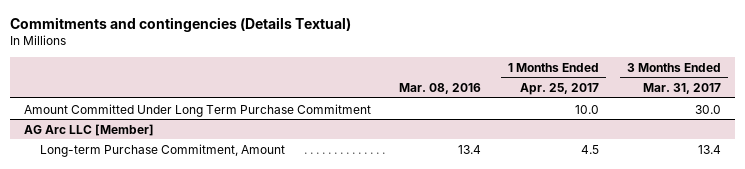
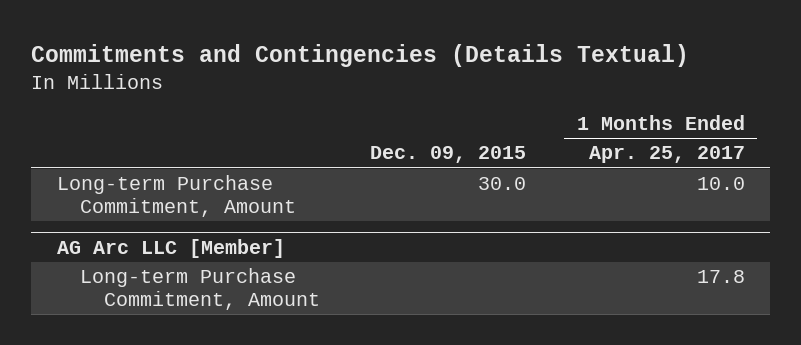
- Commitments and contingencies (Details Textual)
+ Commitments and Contingencies (Details Textual)
- | Mar. 08, 2016 | 1 Months Ended Apr. 25, 2017 | 3 Months Ended Mar. 31, 2017
+ | Dec. 09, 2015 | 1 Months Ended Apr. 25, 2017
- Amount Committed Under Long Term Purchase Commitment | | 10.0 | 30.0
+ Long-term Purchase Commitment, Amount | 30.0 | 10.0
@ AG Arc LLC [Member]
- Long-term Purchase Commitment, Amount | 13.4 | 4.5 | 13.4
+ Long-term Purchase Commitment, Amount | | 17.8

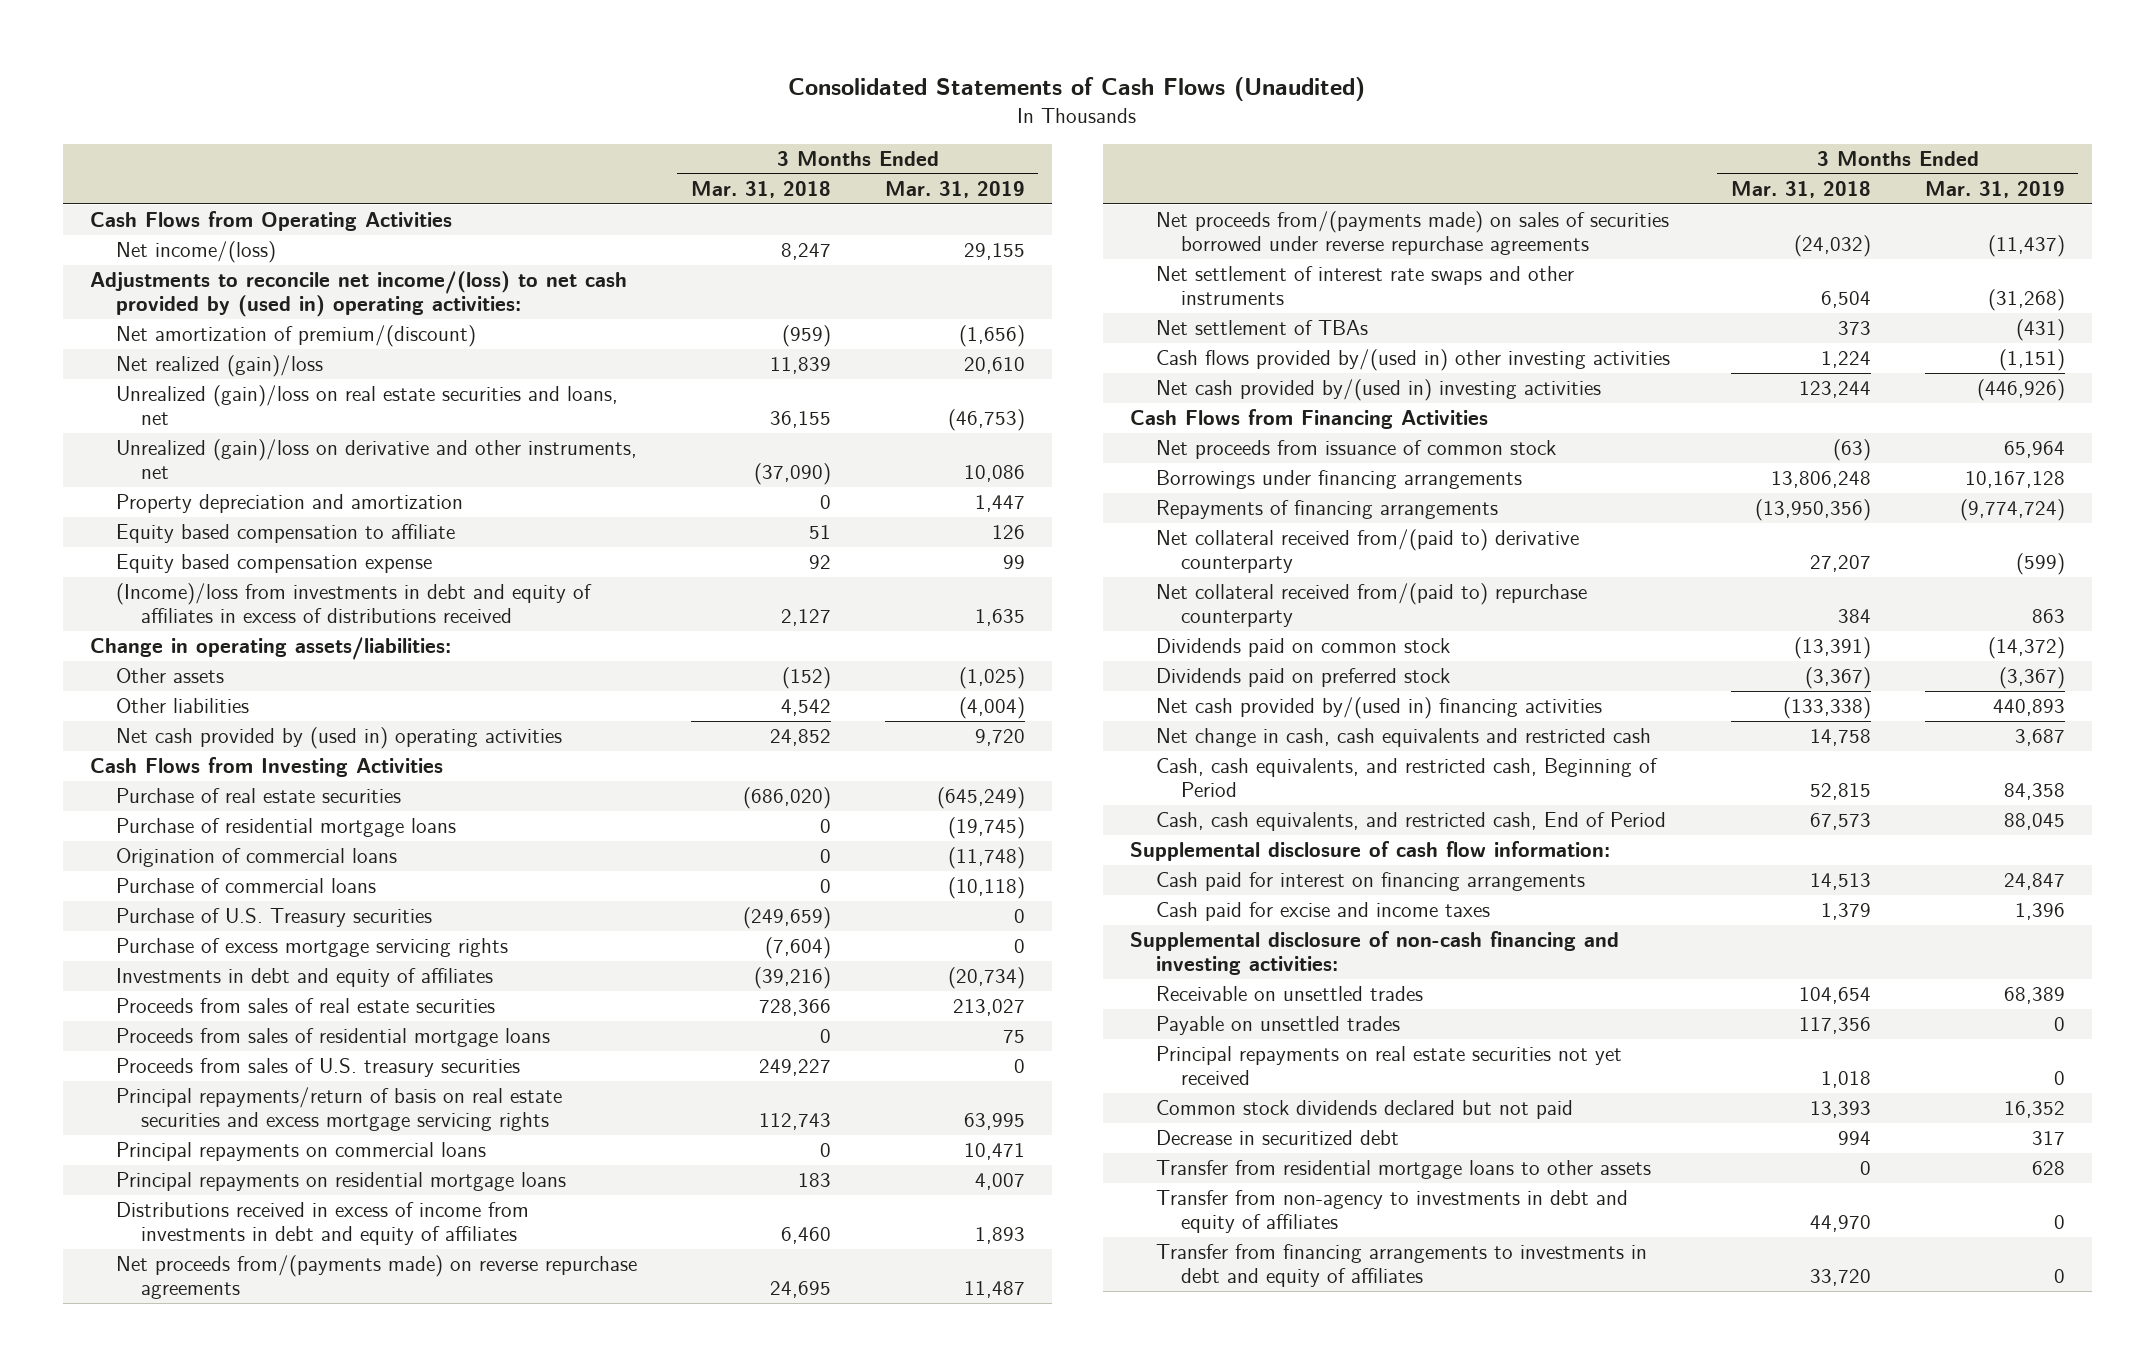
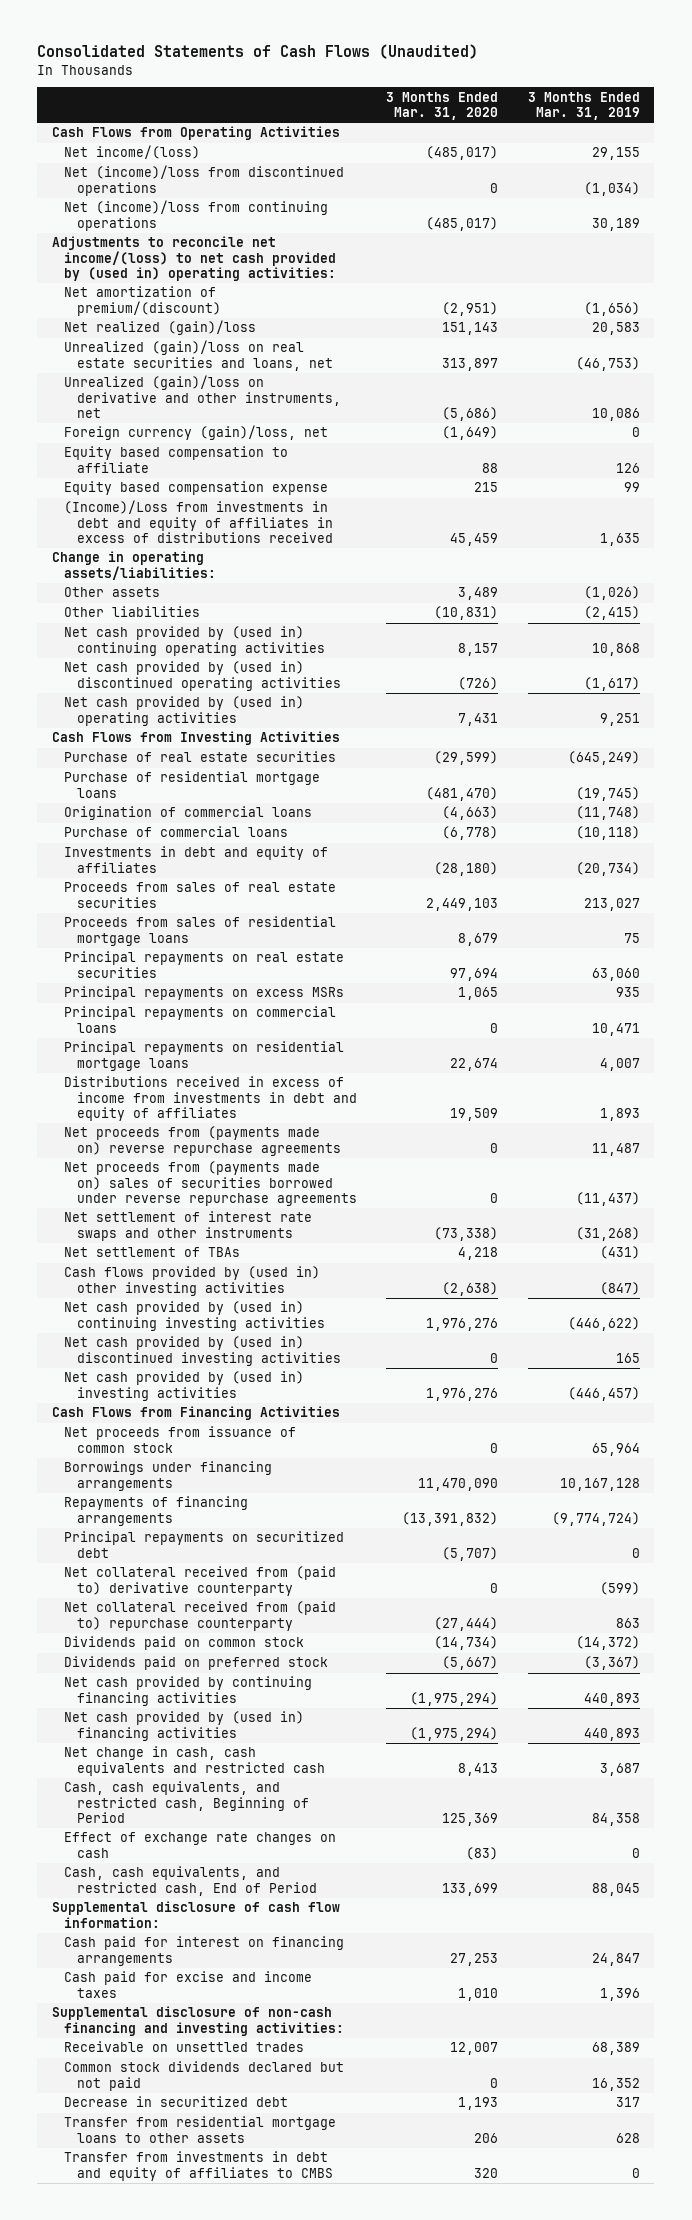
- | 3 Months Ended Mar. 31, 2018 | 3 Months Ended Mar. 31, 2019
+ | 3 Months Ended Mar. 31, 2020 | 3 Months Ended Mar. 31, 2019
+ Net (income)/loss from discontinued operations | 0 | (1,034)
+ Net (income)/loss from continuing operations | (485,017) | 30,189
- Net realized (gain)/loss | 11,839 | 20,610
+ Net realized (gain)/loss | 151,143 | 20,583
- Property depreciation and amortization | 0 | 1,447
+ Foreign currency (gain)/loss, net | (1,649) | 0
- (Income)/loss from investments in debt and equity of affiliates in excess of distributions received | 2,127 | 1,635
+ (Income)/Loss from investments in debt and equity of affiliates in excess of distributions received | 45,459 | 1,635
- Other assets | (152) | (1,025)
- Other liabilities | 4,542 | (4,004)
- Net cash provided by (used in) operating activities | 24,852 | 9,720
+ Other assets | 3,489 | (1,026)
+ Other liabilities | (10,831) | (2,415)
+ Net cash provided by (used in) continuing operating activities | 8,157 | 10,868
+ Net cash provided by (used in) discontinued operating activities | (726) | (1,617)
+ Net cash provided by (used in) operating activities | 7,431 | 9,251
- Purchase of U.S. Treasury securities | (249,659) | 0
- Purchase of excess mortgage servicing rights | (7,604) | 0
- Proceeds from sales of U.S. treasury securities | 249,227 | 0
- Principal repayments/return of basis on real estate securities and excess mortgage servicing rights | 112,743 | 63,995
+ Principal repayments on real estate securities | 97,694 | 63,060
+ Principal repayments on excess MSRs | 1,065 | 935
- Net proceeds from/(payments made) on reverse repurchase agreements | 24,695 | 11,487
- Net proceeds from/(payments made) on sales of securities borrowed under reverse repurchase agreements | (24,032) | (11,437)
+ Net proceeds from (payments made on) reverse repurchase agreements | 0 | 11,487
+ Net proceeds from (payments made on) sales of securities borrowed under reverse repurchase agreements | 0 | (11,437)
- Cash flows provided by/(used in) other investing activities | 1,224 | (1,151)
- Net cash provided by/(used in) investing activities | 123,244 | (446,926)
+ Cash flows provided by (used in) other investing activities | (2,638) | (847)
+ Net cash provided by (used in) continuing investing activities | 1,976,276 | (446,622)
+ Net cash provided by (used in) discontinued investing activities | 0 | 165
+ Net cash provided by (used in) investing activities | 1,976,276 | (446,457)
- Net collateral received from/(paid to) derivative counterparty | 27,207 | (599)
- Net collateral received from/(paid to) repurchase counterparty | 384 | 863
+ Principal repayments on securitized debt | (5,707) | 0
+ Net collateral received from (paid to) derivative counterparty | 0 | (599)
+ Net collateral received from (paid to) repurchase counterparty | (27,444) | 863
- Net cash provided by/(used in) financing activities | (133,338) | 440,893
+ Net cash provided by continuing financing activities | (1,975,294) | 440,893
+ Net cash provided by (used in) financing activities | (1,975,294) | 440,893
+ Effect of exchange rate changes on cash | (83) | 0
- Payable on unsettled trades | 117,356 | 0
- Principal repayments on real estate securities not yet received | 1,018 | 0
- Transfer from non-agency to investments in debt and equity of affiliates | 44,970 | 0
- Transfer from financing arrangements to investments in debt and equity of affiliates | 33,720 | 0
+ Transfer from investments in debt and equity of affiliates to CMBS | 320 | 0

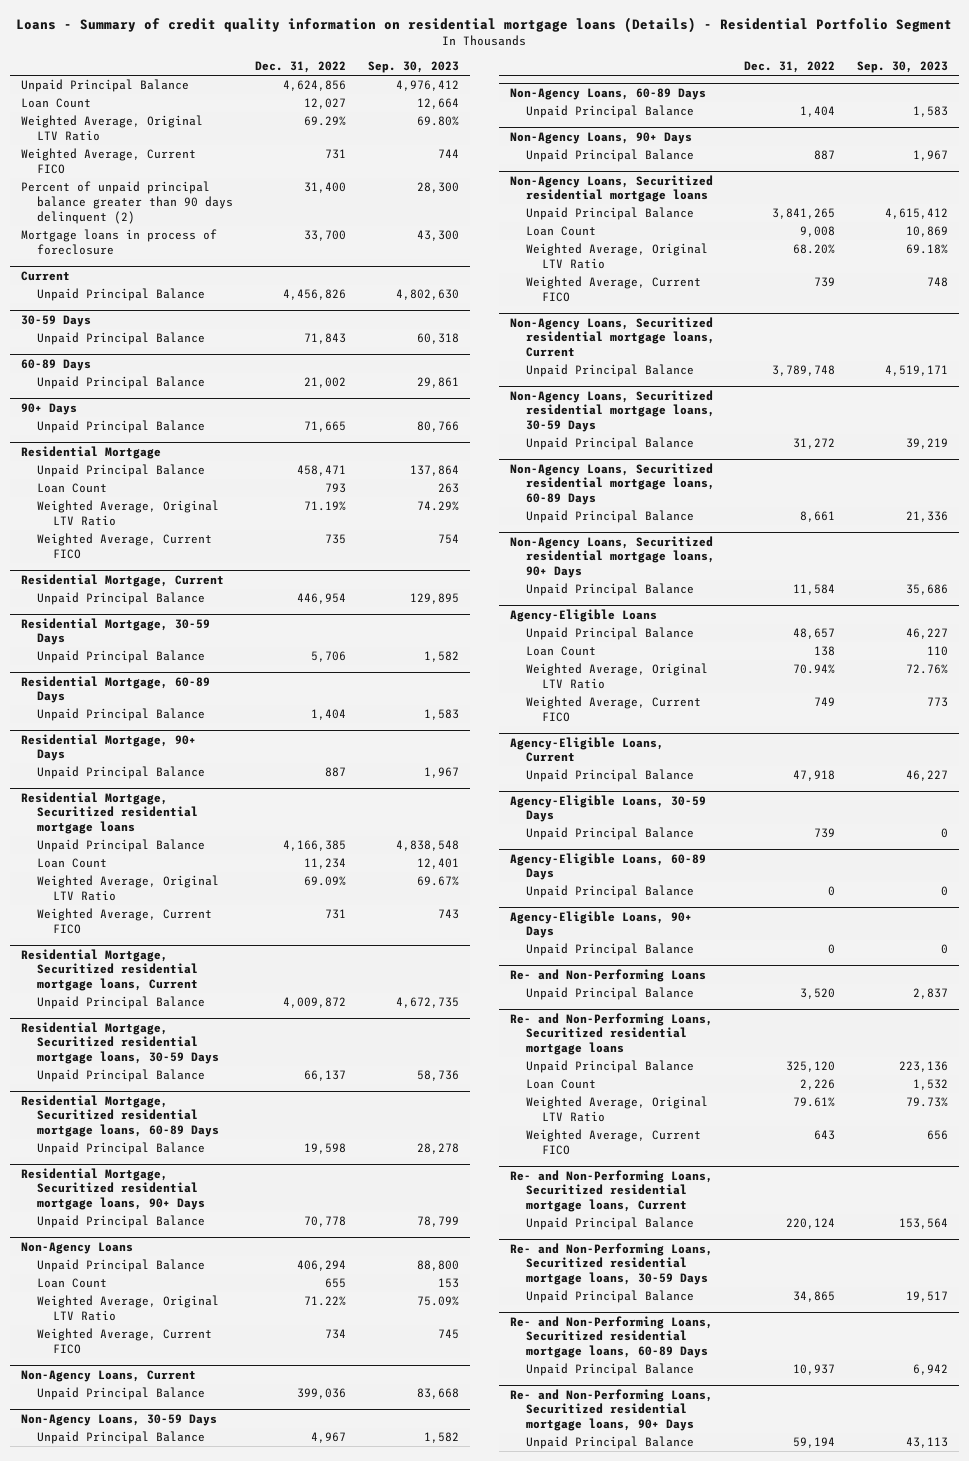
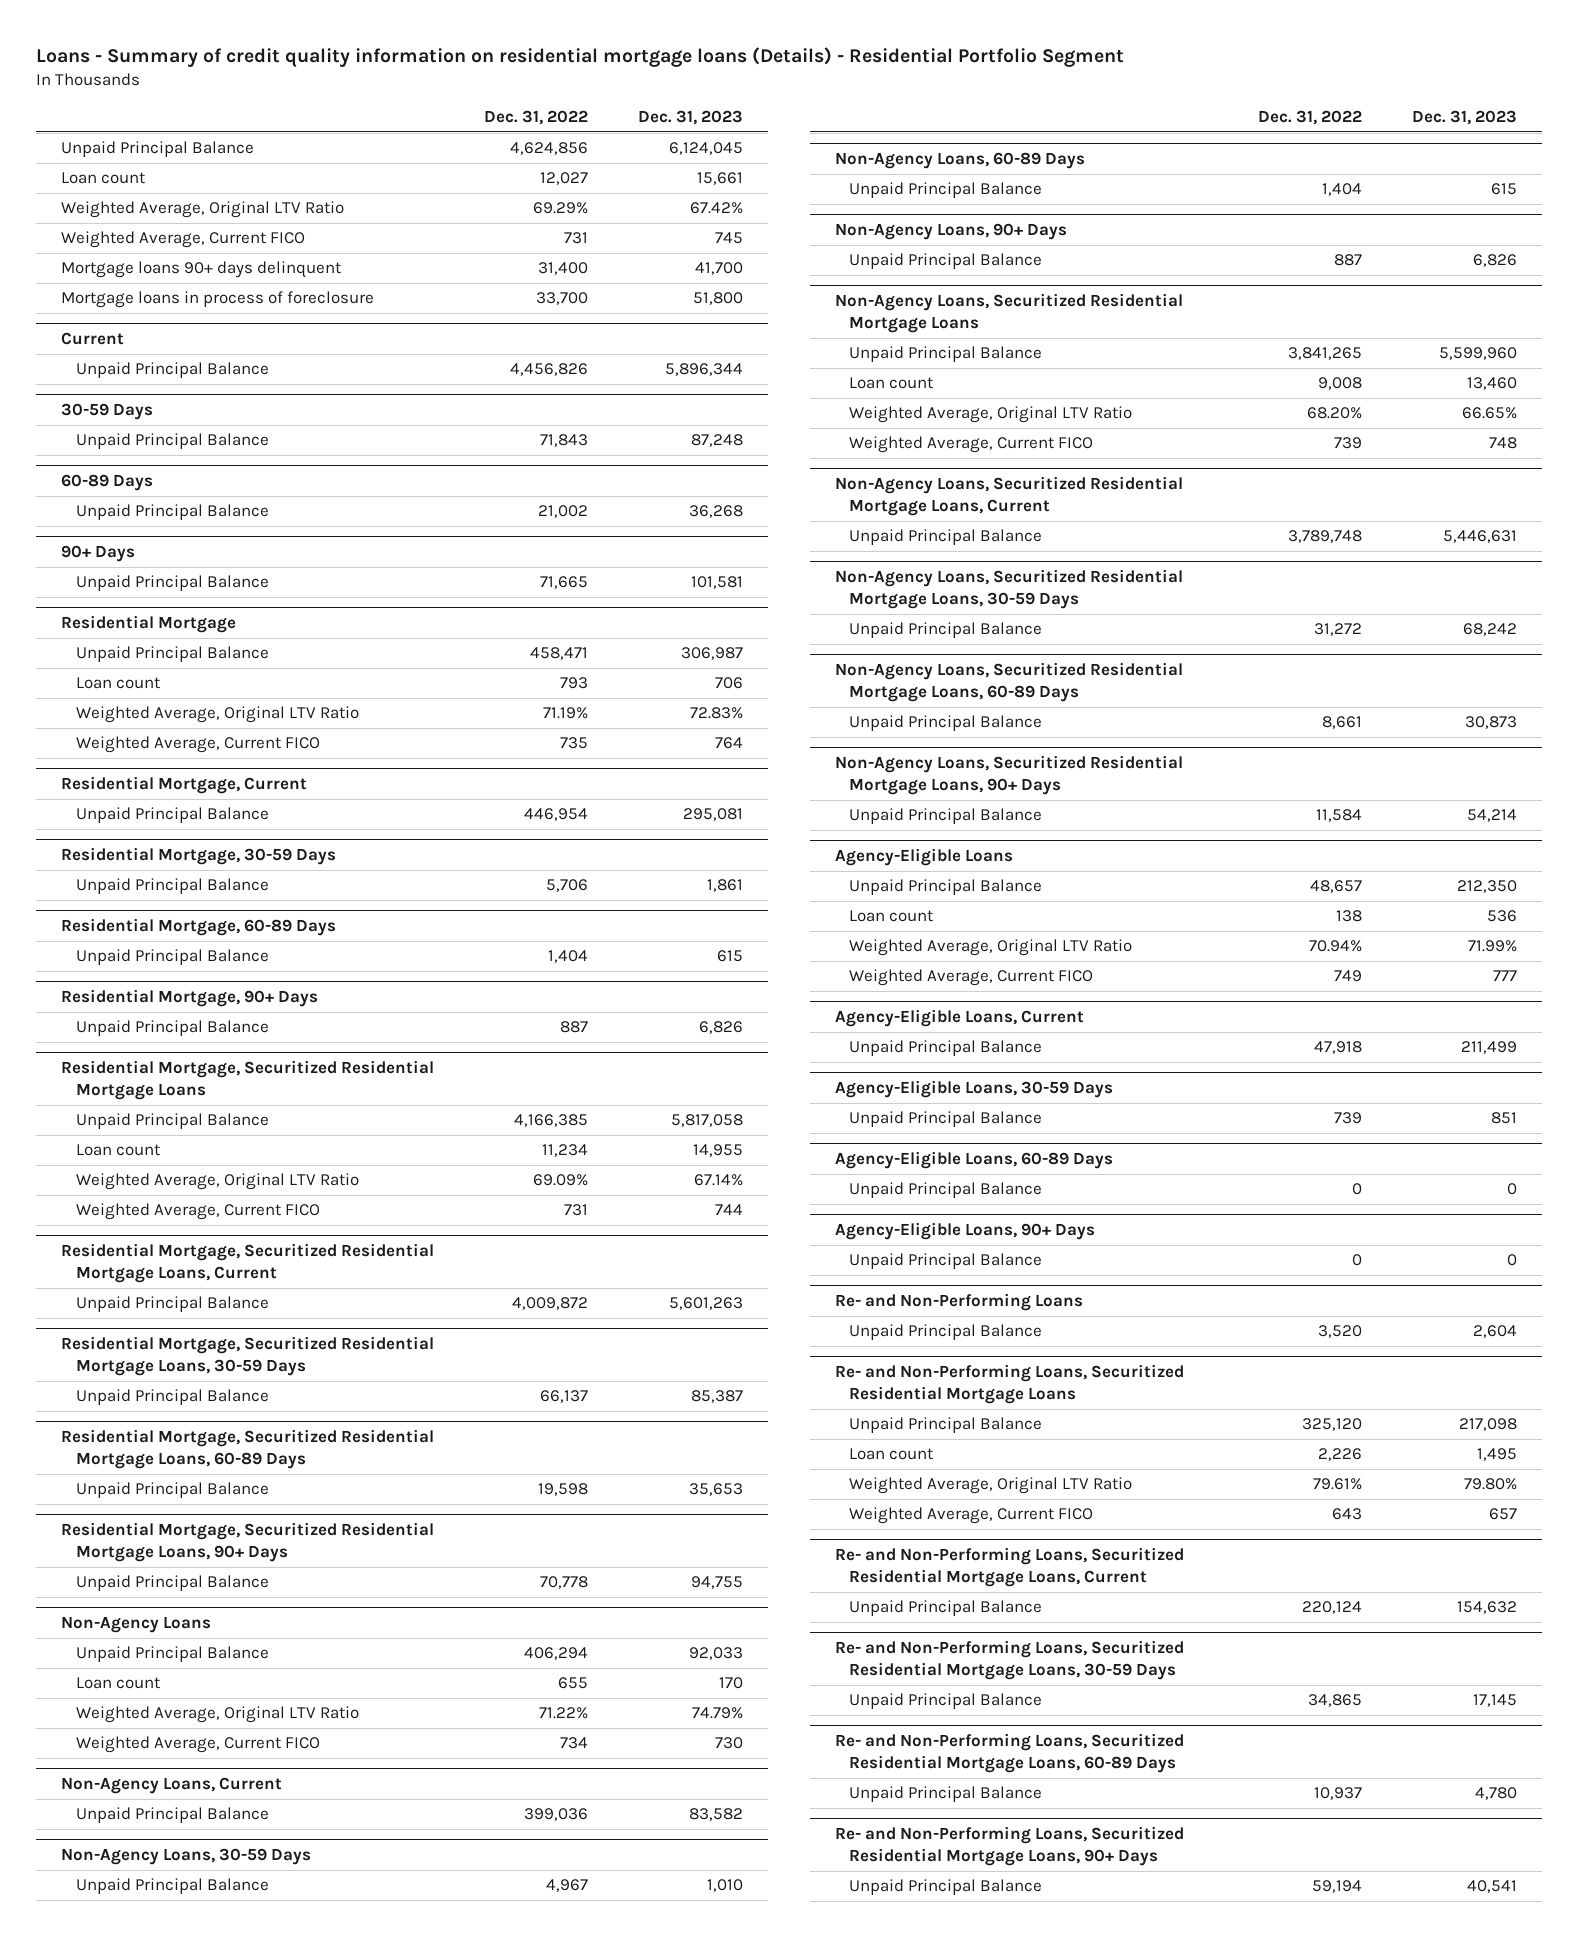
- | Dec. 31, 2022 | Sep. 30, 2023
+ | Dec. 31, 2022 | Dec. 31, 2023
- Loan Count | 12,027 | 12,664
+ Loan count | 12,027 | 15,661
- Percent of unpaid principal balance greater than 90 days delinquent (2) | 31,400 | 28,300
+ Mortgage loans 90+ days delinquent | 31,400 | 41,700
@ Residential Mortgage
- Loan Count | 793 | 263
+ Loan count | 793 | 706
- Residential Mortgage, Securitized residential mortgage loans
+ Residential Mortgage, Securitized Residential Mortgage Loans
- Loan Count | 11,234 | 12,401
+ Loan count | 11,234 | 14,955
- Residential Mortgage, Securitized residential mortgage loans, Current
+ Residential Mortgage, Securitized Residential Mortgage Loans, Current
- Residential Mortgage, Securitized residential mortgage loans, 30-59 Days
+ Residential Mortgage, Securitized Residential Mortgage Loans, 30-59 Days
- Residential Mortgage, Securitized residential mortgage loans, 60-89 Days
+ Residential Mortgage, Securitized Residential Mortgage Loans, 60-89 Days
- Residential Mortgage, Securitized residential mortgage loans, 90+ Days
+ Residential Mortgage, Securitized Residential Mortgage Loans, 90+ Days
@ Non-Agency Loans
- Loan Count | 655 | 153
+ Loan count | 655 | 170
- Non-Agency Loans, Securitized residential mortgage loans
+ Non-Agency Loans, Securitized Residential Mortgage Loans
- Loan Count | 9,008 | 10,869
+ Loan count | 9,008 | 13,460
- Non-Agency Loans, Securitized residential mortgage loans, Current
+ Non-Agency Loans, Securitized Residential Mortgage Loans, Current
- Non-Agency Loans, Securitized residential mortgage loans, 30-59 Days
+ Non-Agency Loans, Securitized Residential Mortgage Loans, 30-59 Days
- Non-Agency Loans, Securitized residential mortgage loans, 60-89 Days
+ Non-Agency Loans, Securitized Residential Mortgage Loans, 60-89 Days
- Non-Agency Loans, Securitized residential mortgage loans, 90+ Days
+ Non-Agency Loans, Securitized Residential Mortgage Loans, 90+ Days
@ Agency-Eligible Loans
- Loan Count | 138 | 110
+ Loan count | 138 | 536
- Re- and Non-Performing Loans, Securitized residential mortgage loans
+ Re- and Non-Performing Loans, Securitized Residential Mortgage Loans
- Loan Count | 2,226 | 1,532
+ Loan count | 2,226 | 1,495
- Re- and Non-Performing Loans, Securitized residential mortgage loans, Current
+ Re- and Non-Performing Loans, Securitized Residential Mortgage Loans, Current
- Re- and Non-Performing Loans, Securitized residential mortgage loans, 30-59 Days
+ Re- and Non-Performing Loans, Securitized Residential Mortgage Loans, 30-59 Days
- Re- and Non-Performing Loans, Securitized residential mortgage loans, 60-89 Days
+ Re- and Non-Performing Loans, Securitized Residential Mortgage Loans, 60-89 Days
- Re- and Non-Performing Loans, Securitized residential mortgage loans, 90+ Days
+ Re- and Non-Performing Loans, Securitized Residential Mortgage Loans, 90+ Days

